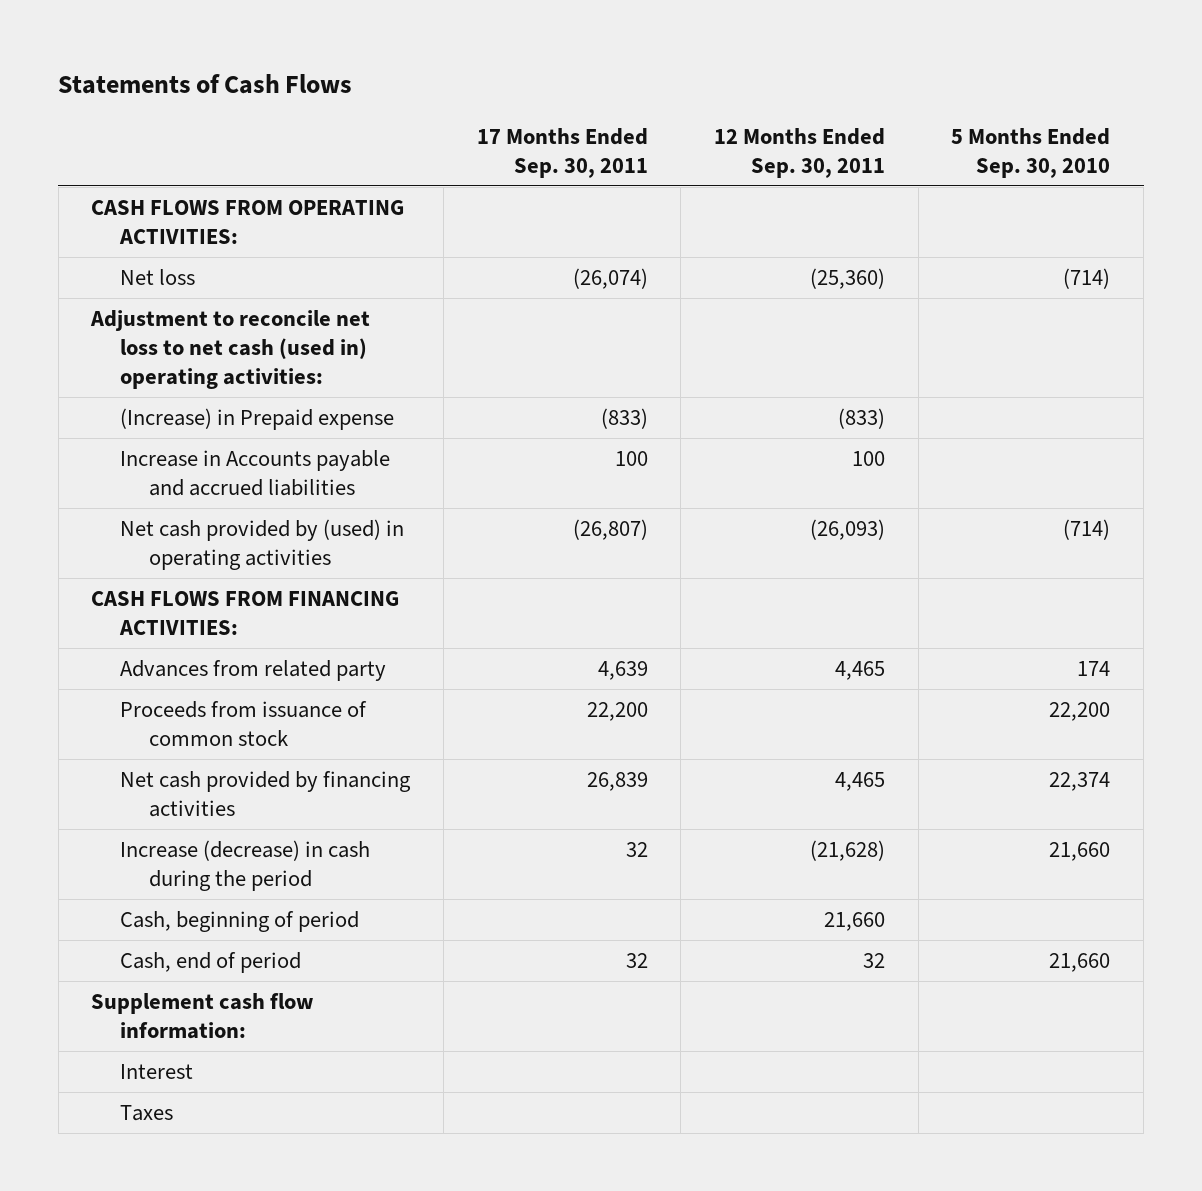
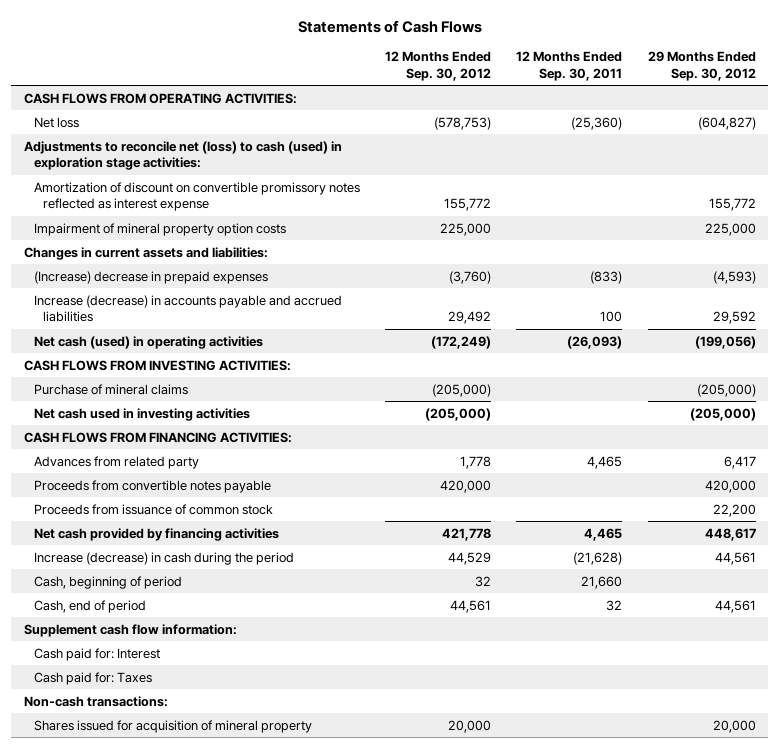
- | 17 Months Ended Sep. 30, 2011 | 12 Months Ended Sep. 30, 2011 | 5 Months Ended Sep. 30, 2010
+ | 12 Months Ended Sep. 30, 2012 | 12 Months Ended Sep. 30, 2011 | 29 Months Ended Sep. 30, 2012
- Adjustment to reconcile net loss to net cash (used in) operating activities:
- (Increase) in Prepaid expense | (833) | (833) |
- Increase in Accounts payable and accrued liabilities | 100 | 100 |
- Net cash provided by (used) in operating activities | (26,807) | (26,093) | (714)
+ Adjustments to reconcile net (loss) to cash (used) in exploration stage activities:
+ Amortization of discount on convertible promissory notes reflected as interest expense | 155,772 | | 155,772
+ Impairment of mineral property option costs | 225,000 | | 225,000
+ Changes in current assets and liabilities:
+ (Increase) decrease in prepaid expenses | (3,760) | (833) | (4,593)
+ Increase (decrease) in accounts payable and accrued liabilities | 29,492 | 100 | 29,592
+ Net cash (used) in operating activities | (172,249) | (26,093) | (199,056)
+ CASH FLOWS FROM INVESTING ACTIVITIES:
+ Purchase of mineral claims | (205,000) | | (205,000)
+ Net cash used in investing activities | (205,000) | | (205,000)
+ Proceeds from convertible notes payable | 420,000 | | 420,000
- Interest
- Taxes
+ Cash paid for: Interest
+ Cash paid for: Taxes
+ Non-cash transactions:
+ Shares issued for acquisition of mineral property | 20,000 | | 20,000

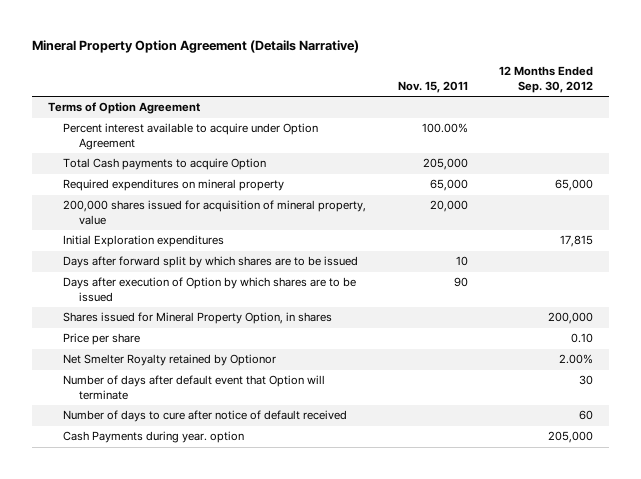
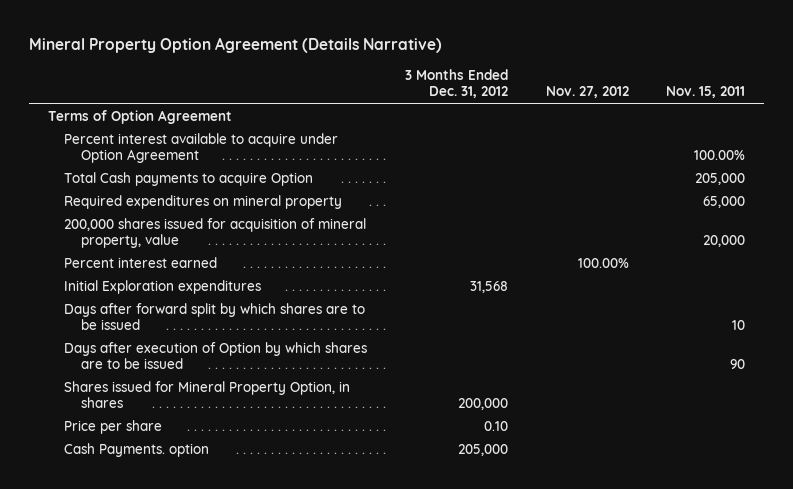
- | Nov. 15, 2011 | 12 Months Ended Sep. 30, 2012
+ | 3 Months Ended Dec. 31, 2012 | Nov. 27, 2012 | Nov. 15, 2011
+ Percent interest earned | | 100.00% |
- Net Smelter Royalty retained by Optionor | | 2.00%
- Number of days after default event that Option will terminate | | 30
- Number of days to cure after notice of default received | | 60
- Cash Payments during year. option | | 205,000
+ Cash Payments. option | 205,000 | |

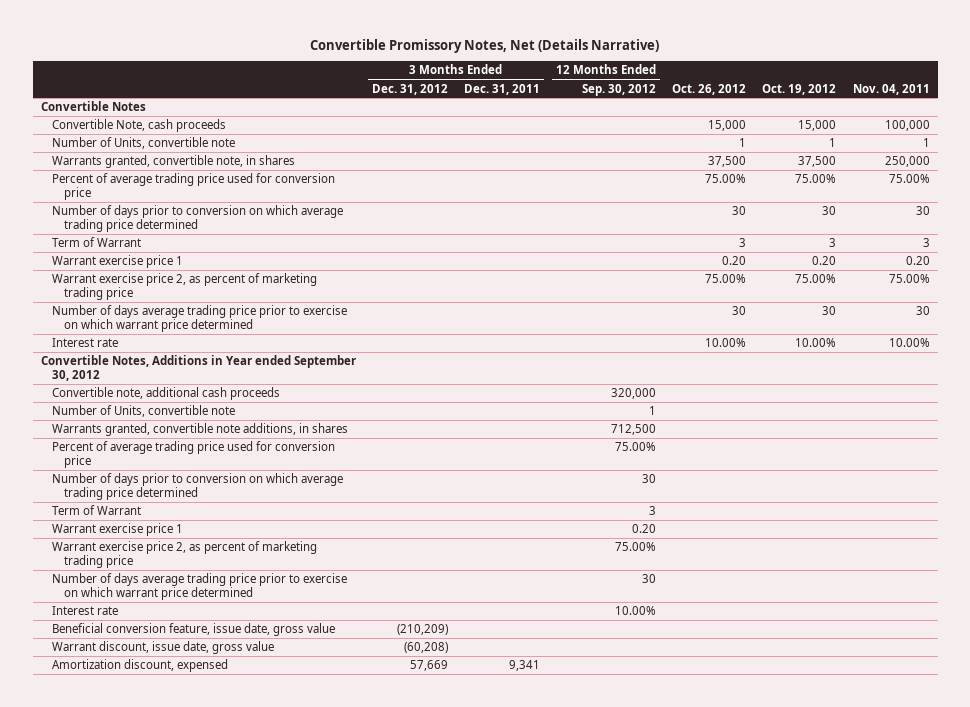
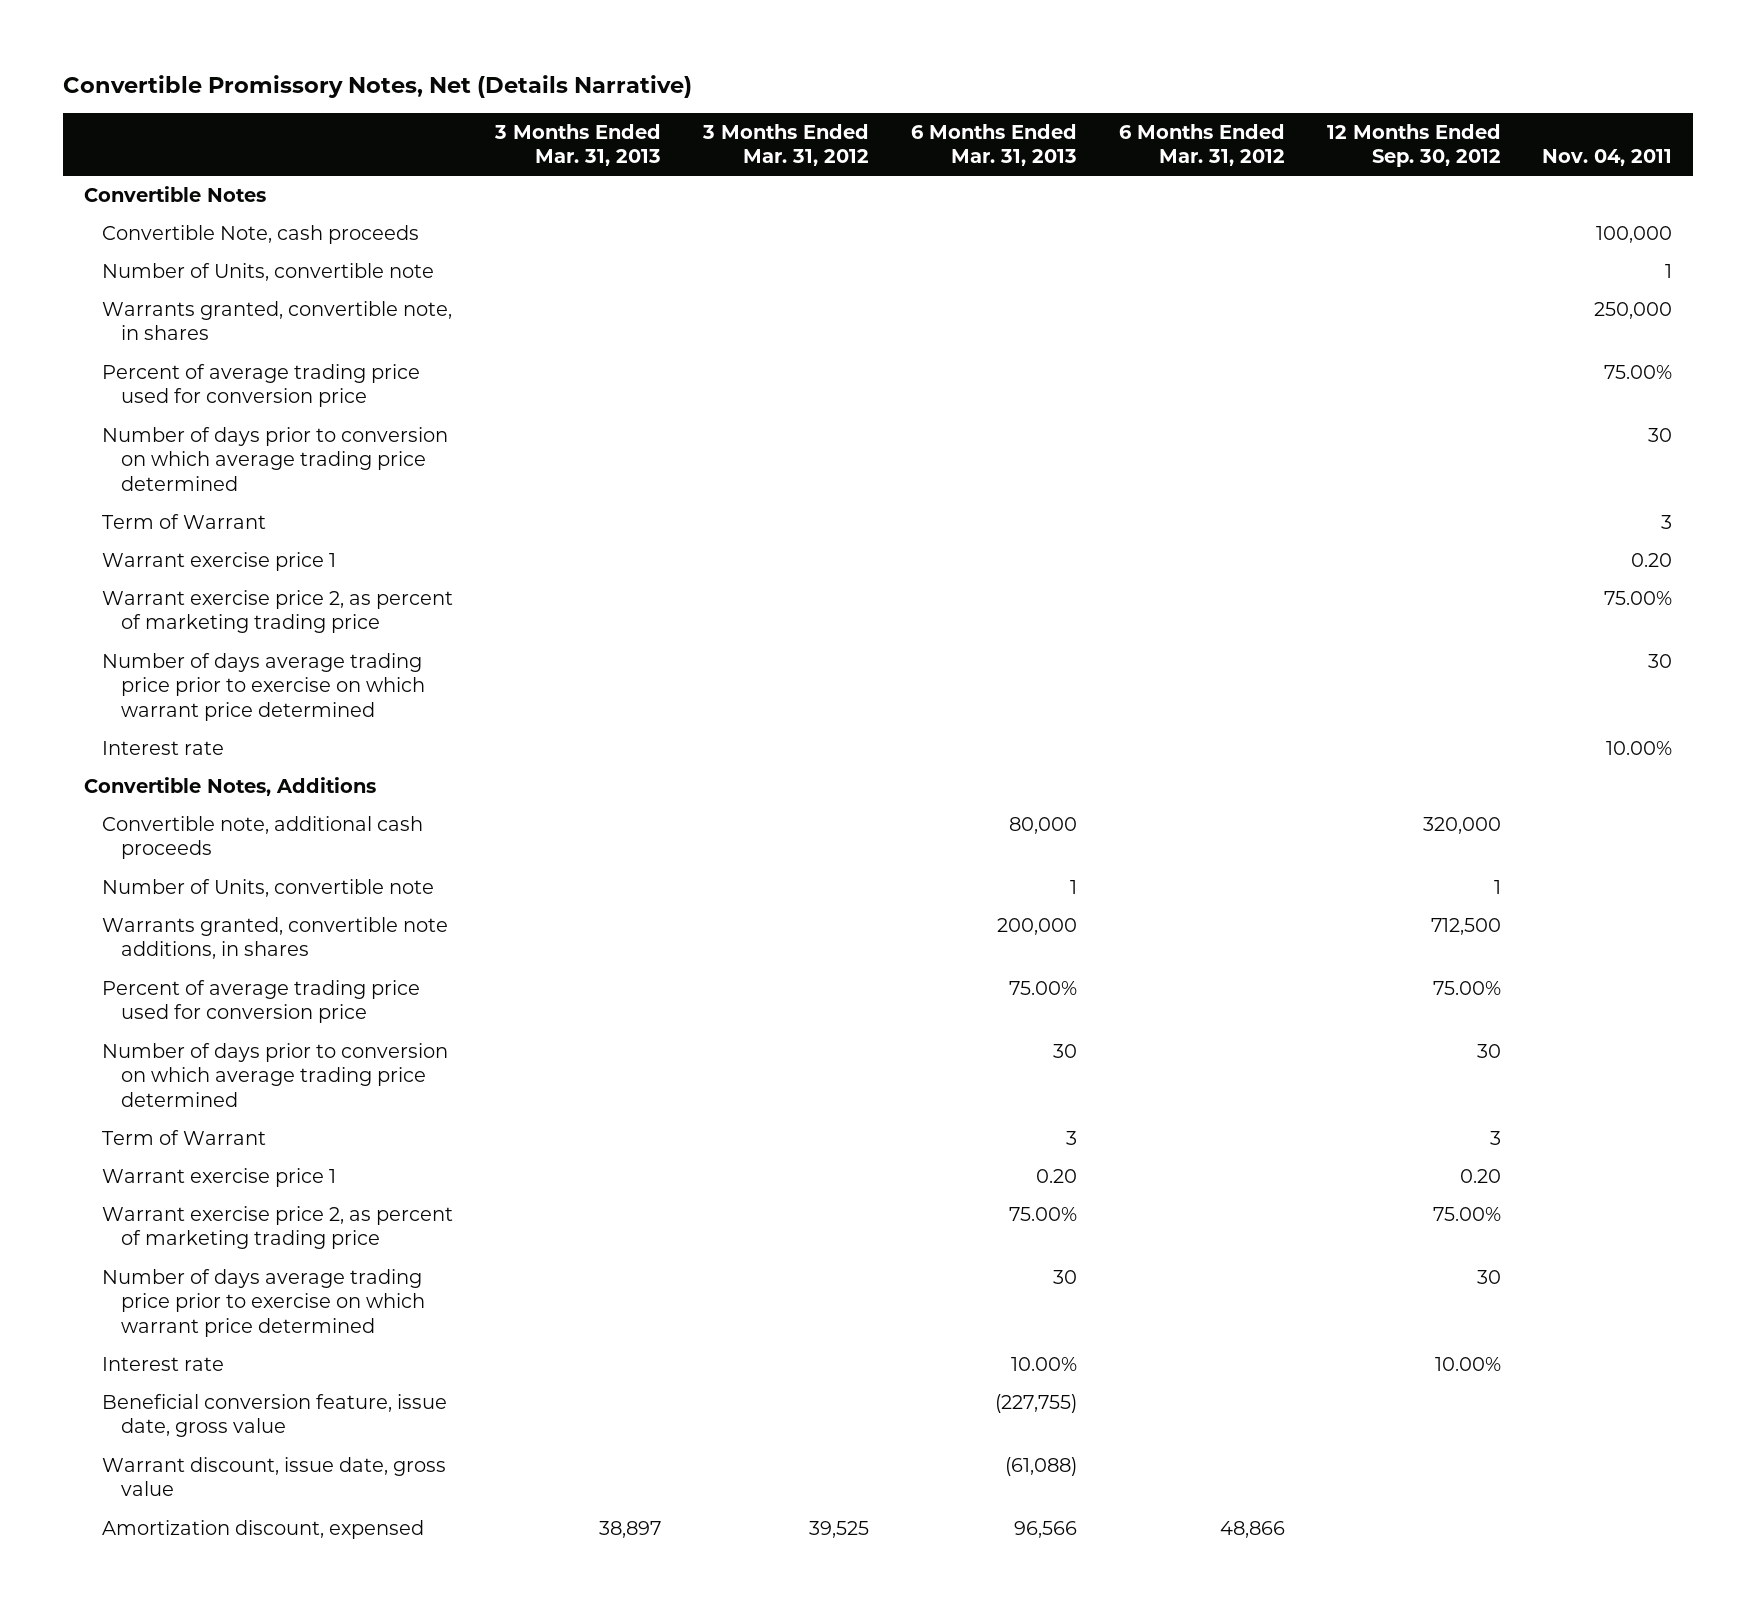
- | 3 Months Ended Dec. 31, 2012 | 3 Months Ended Dec. 31, 2011 | 12 Months Ended Sep. 30, 2012 | Oct. 26, 2012 | Oct. 19, 2012 | Nov. 04, 2011
+ | 3 Months Ended Mar. 31, 2013 | 3 Months Ended Mar. 31, 2012 | 6 Months Ended Mar. 31, 2013 | 6 Months Ended Mar. 31, 2012 | 12 Months Ended Sep. 30, 2012 | Nov. 04, 2011
- Convertible Notes, Additions in Year ended September 30, 2012
+ Convertible Notes, Additions

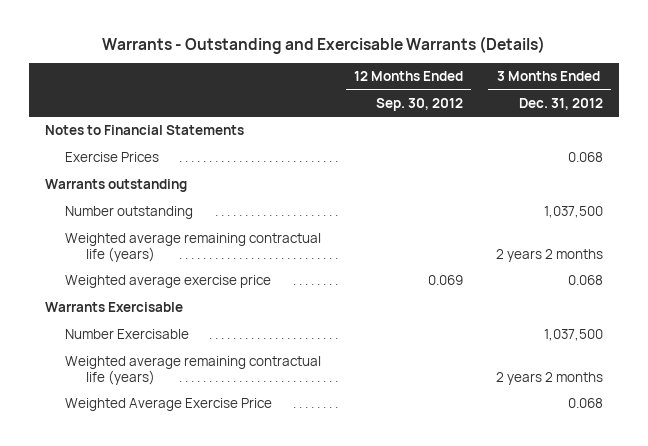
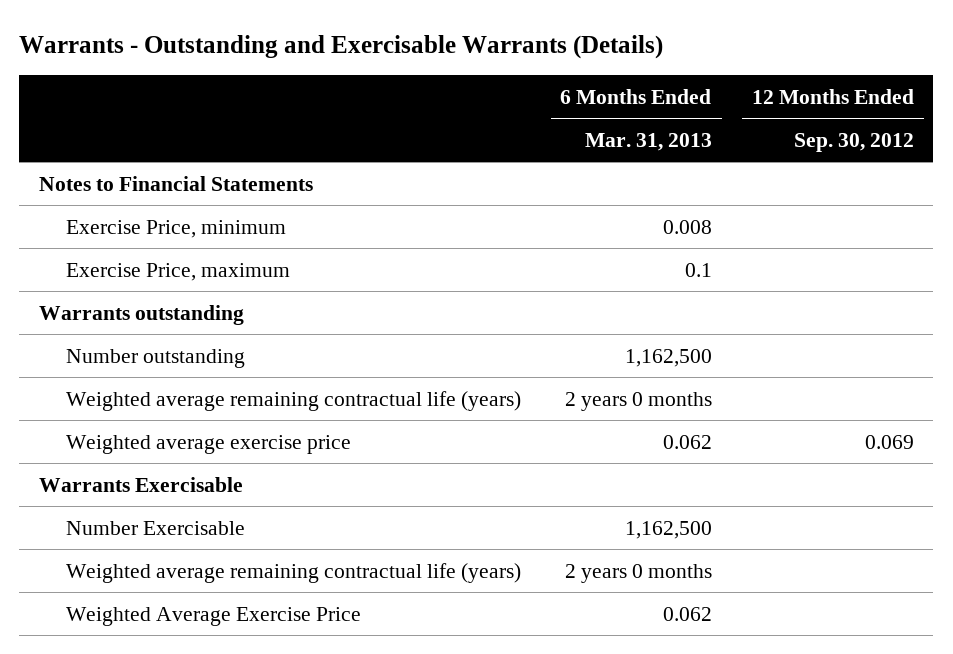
- | 12 Months Ended Sep. 30, 2012 | 3 Months Ended Dec. 31, 2012
+ | 6 Months Ended Mar. 31, 2013 | 12 Months Ended Sep. 30, 2012
- Exercise Prices | | 0.068
+ Exercise Price, minimum | 0.008 |
+ Exercise Price, maximum | 0.1 |

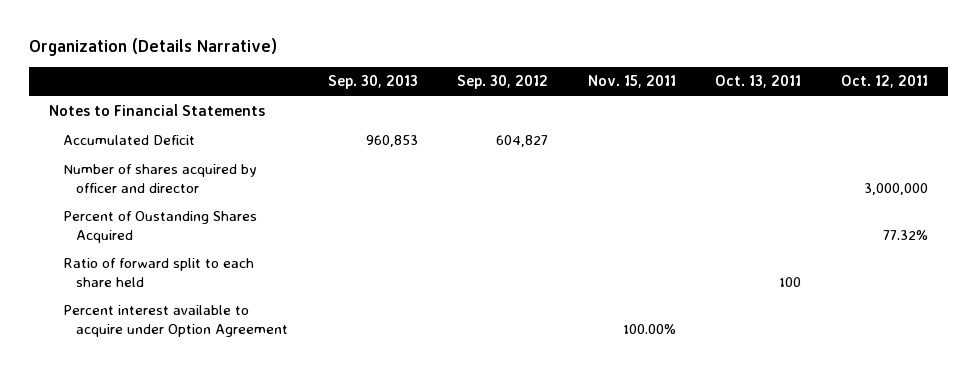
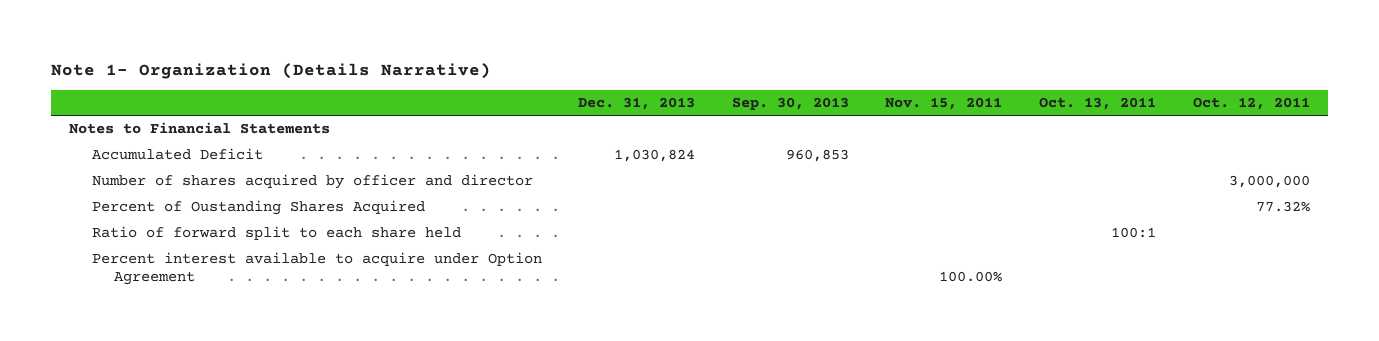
- Organization (Details Narrative)
+ Note 1- Organization (Details Narrative)
- | Sep. 30, 2013 | Sep. 30, 2012 | Nov. 15, 2011 | Oct. 13, 2011 | Oct. 12, 2011
+ | Dec. 31, 2013 | Sep. 30, 2013 | Nov. 15, 2011 | Oct. 13, 2011 | Oct. 12, 2011
- Ratio of forward split to each share held | | | | 100 |
+ Ratio of forward split to each share held | | | | 100:1 |

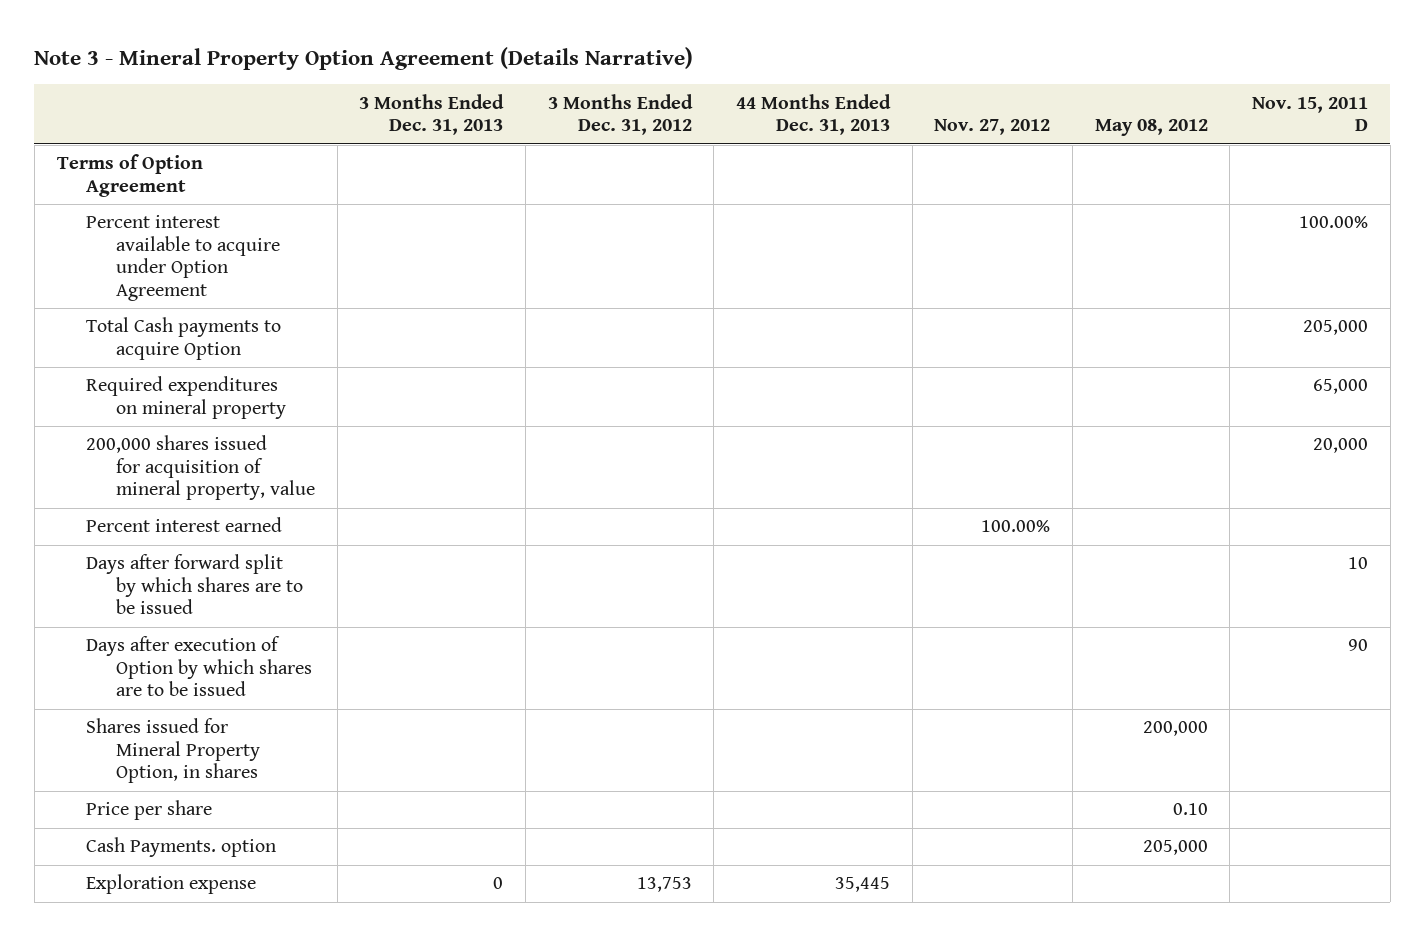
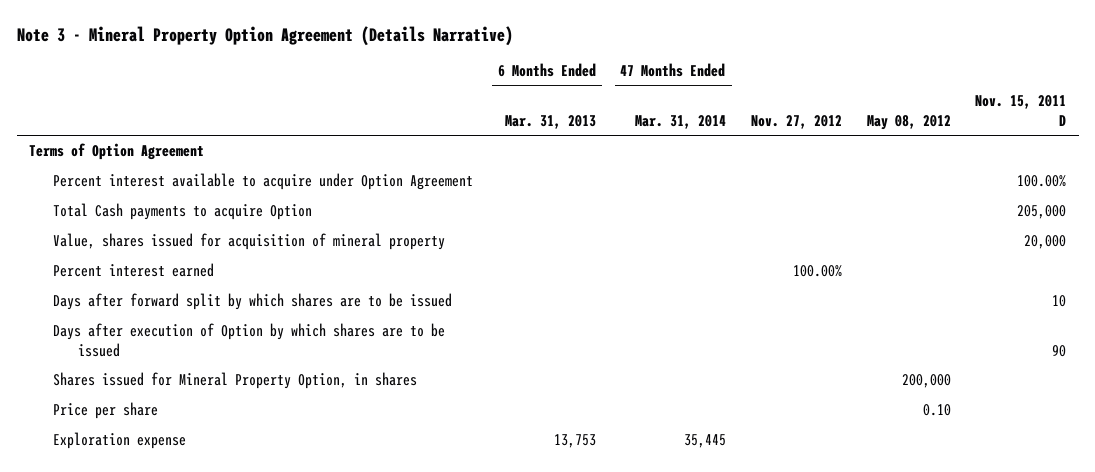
- | 3 Months Ended Dec. 31, 2013 | 3 Months Ended Dec. 31, 2012 | 44 Months Ended Dec. 31, 2013 | Nov. 27, 2012 | May 08, 2012 | Nov. 15, 2011 D
+ | 6 Months Ended Mar. 31, 2013 | 47 Months Ended Mar. 31, 2014 | Nov. 27, 2012 | May 08, 2012 | Nov. 15, 2011 D
- Required expenditures on mineral property | | | | | | 65,000
- 200,000 shares issued for acquisition of mineral property, value | | | | | | 20,000
+ Value, shares issued for acquisition of mineral property | | | | | 20,000
- Cash Payments. option | | | | | 205,000 |

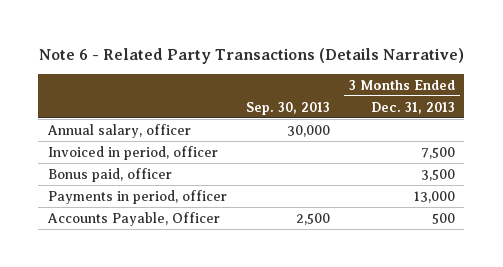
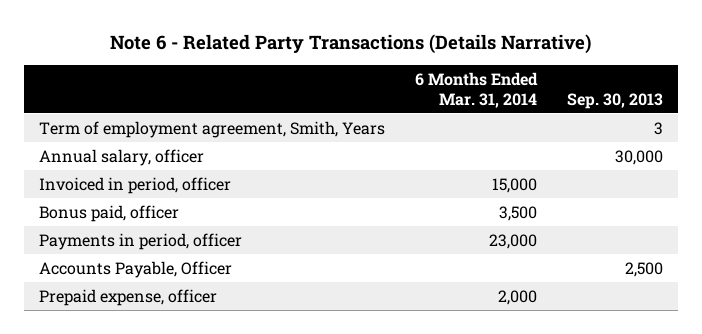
- | Sep. 30, 2013 | 3 Months Ended Dec. 31, 2013
+ | 6 Months Ended Mar. 31, 2014 | Sep. 30, 2013
+ Term of employment agreement, Smith, Years | | 3
+ Prepaid expense, officer | 2,000 |

